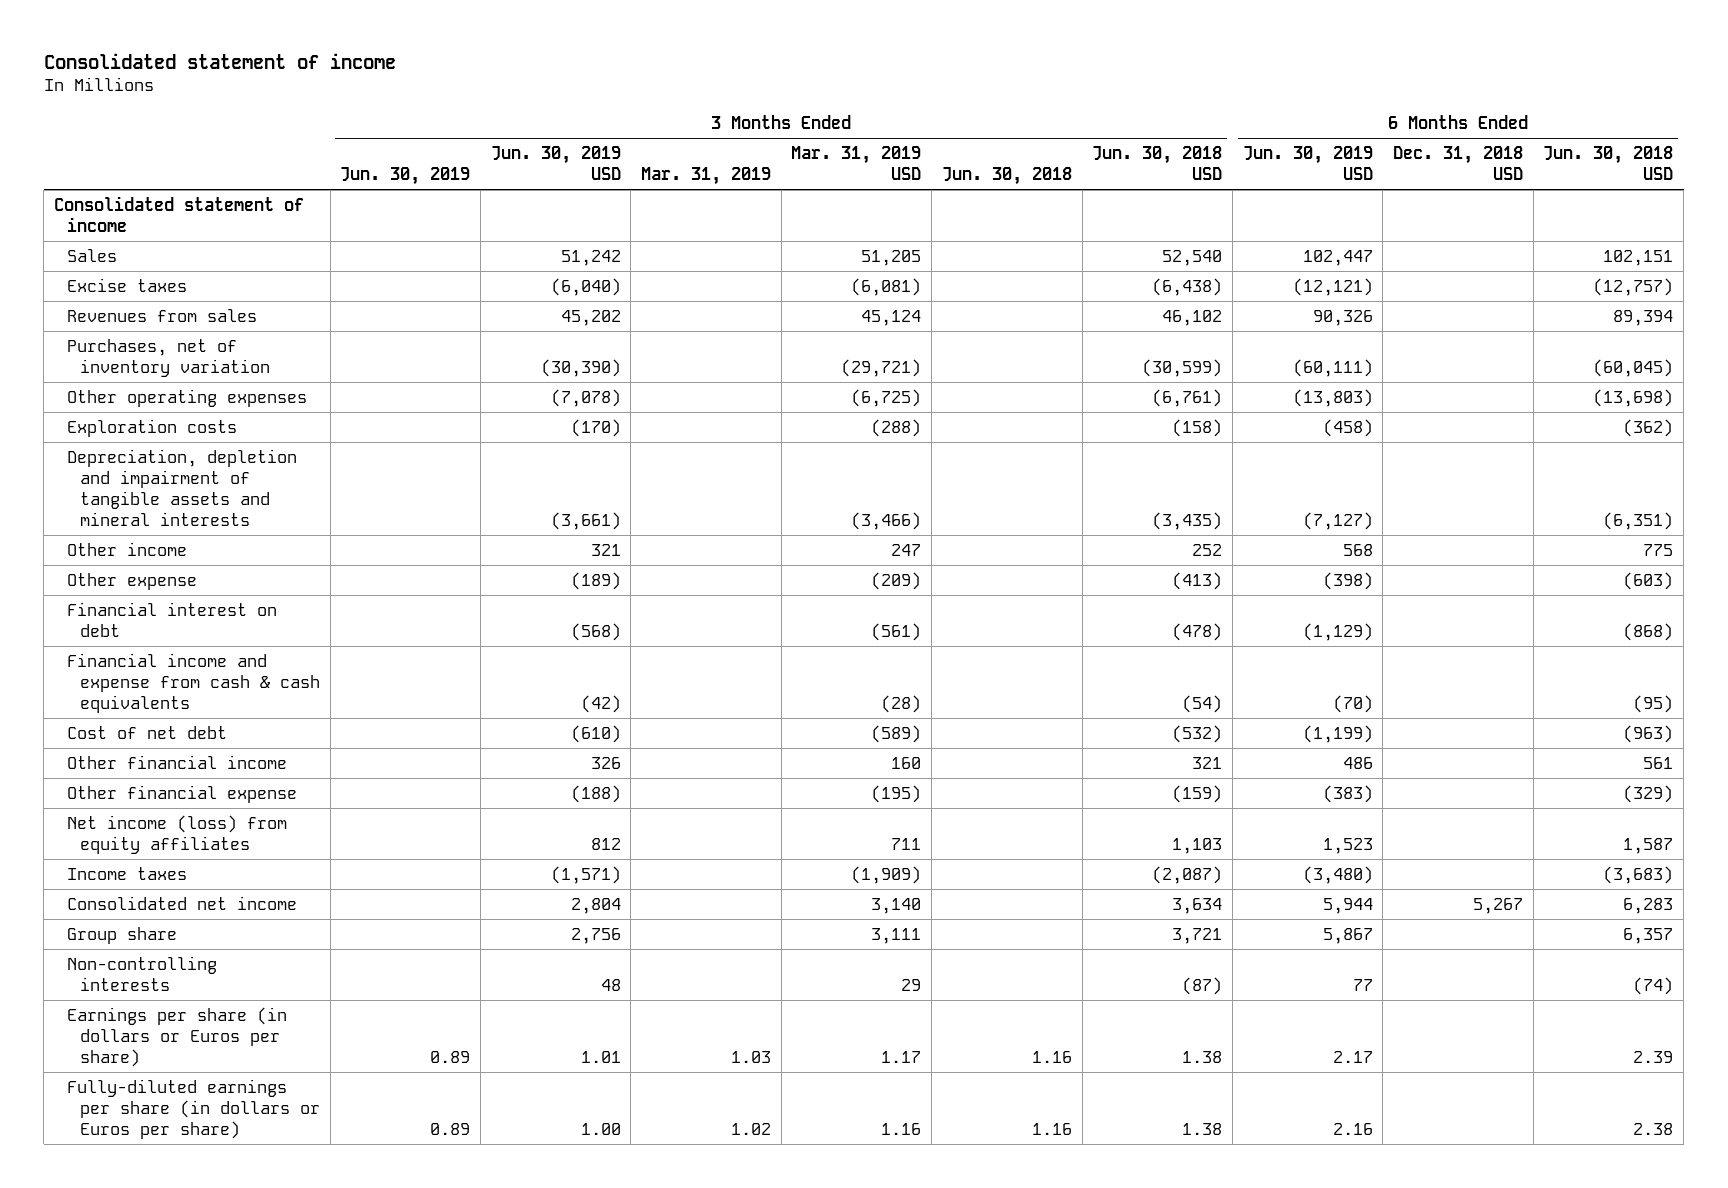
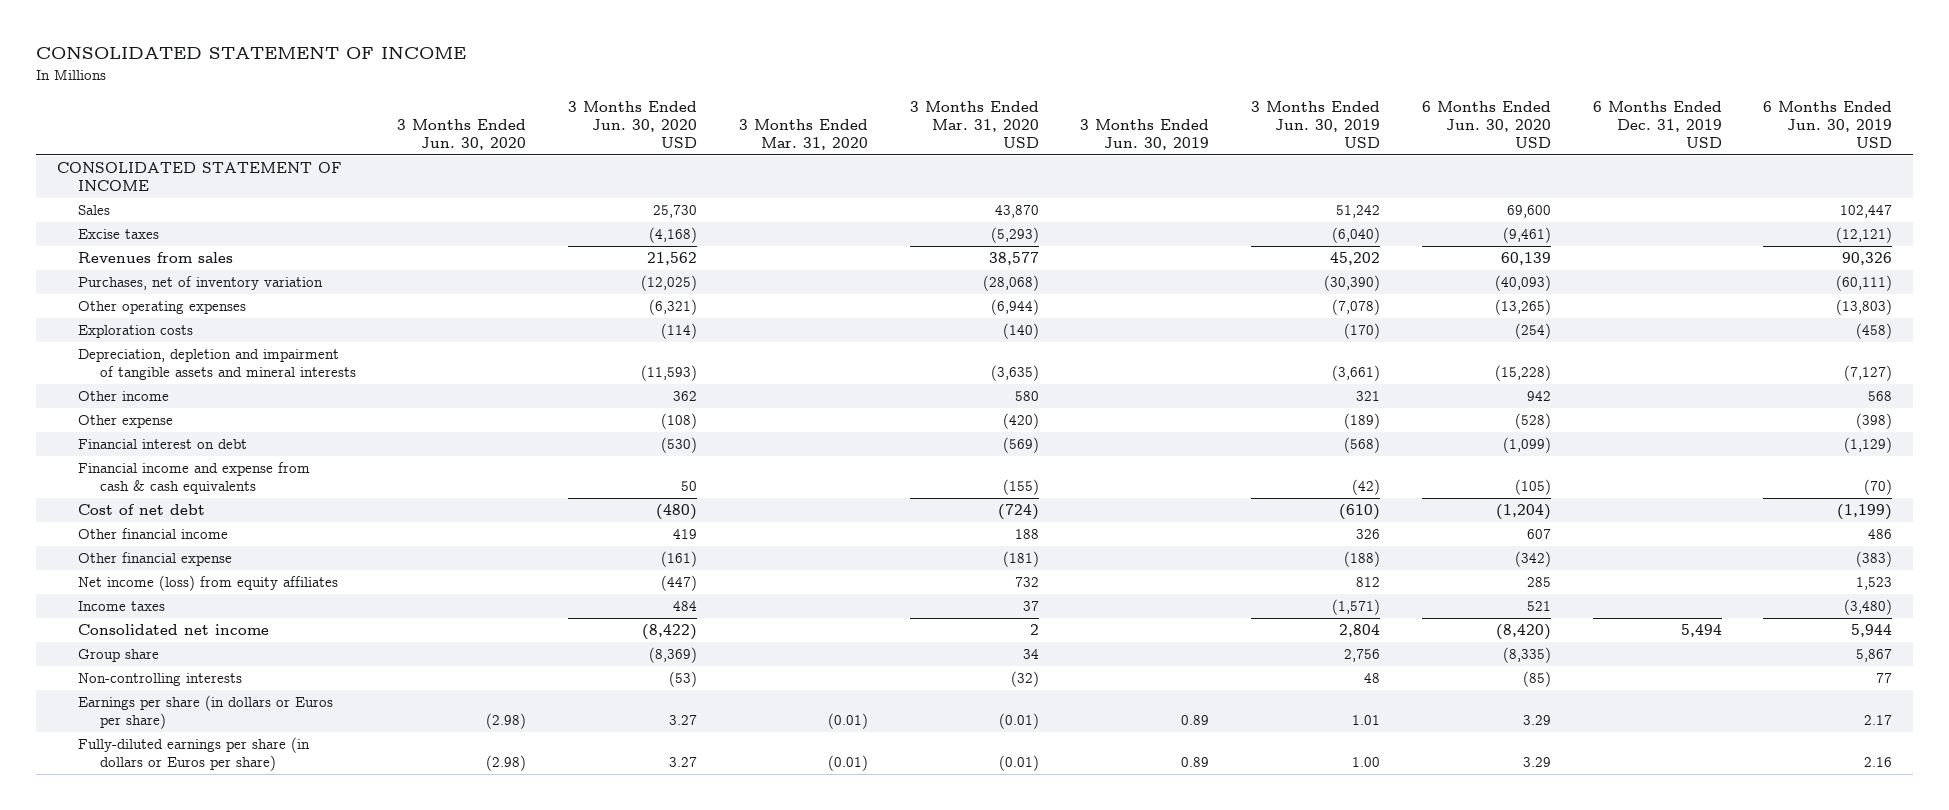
- Consolidated statement of income
+ CONSOLIDATED STATEMENT OF INCOME
- | 3 Months Ended Jun. 30, 2019 | 3 Months Ended Jun. 30, 2019 USD | 3 Months Ended Mar. 31, 2019 | 3 Months Ended Mar. 31, 2019 USD | 3 Months Ended Jun. 30, 2018 | 3 Months Ended Jun. 30, 2018 USD | 6 Months Ended Jun. 30, 2019 USD | 6 Months Ended Dec. 31, 2018 USD | 6 Months Ended Jun. 30, 2018 USD
+ | 3 Months Ended Jun. 30, 2020 | 3 Months Ended Jun. 30, 2020 USD | 3 Months Ended Mar. 31, 2020 | 3 Months Ended Mar. 31, 2020 USD | 3 Months Ended Jun. 30, 2019 | 3 Months Ended Jun. 30, 2019 USD | 6 Months Ended Jun. 30, 2020 USD | 6 Months Ended Dec. 31, 2019 USD | 6 Months Ended Jun. 30, 2019 USD
- Consolidated statement of income
+ CONSOLIDATED STATEMENT OF INCOME

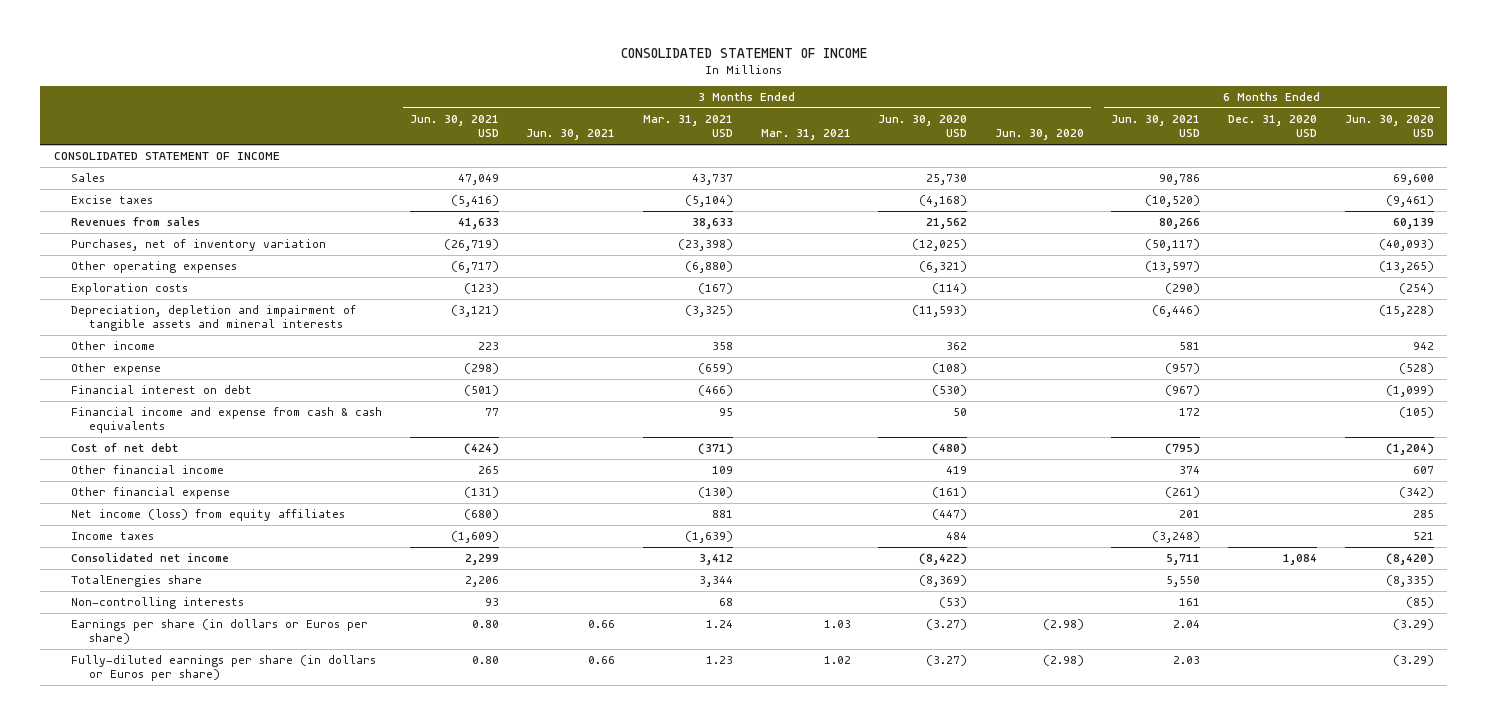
- | 3 Months Ended Jun. 30, 2020 | 3 Months Ended Jun. 30, 2020 USD | 3 Months Ended Mar. 31, 2020 | 3 Months Ended Mar. 31, 2020 USD | 3 Months Ended Jun. 30, 2019 | 3 Months Ended Jun. 30, 2019 USD | 6 Months Ended Jun. 30, 2020 USD | 6 Months Ended Dec. 31, 2019 USD | 6 Months Ended Jun. 30, 2019 USD
+ | 3 Months Ended Jun. 30, 2021 USD | 3 Months Ended Jun. 30, 2021 | 3 Months Ended Mar. 31, 2021 USD | 3 Months Ended Mar. 31, 2021 | 3 Months Ended Jun. 30, 2020 USD | 3 Months Ended Jun. 30, 2020 | 6 Months Ended Jun. 30, 2021 USD | 6 Months Ended Dec. 31, 2020 USD | 6 Months Ended Jun. 30, 2020 USD
- Group share | | (8,369) | | 34 | | 2,756 | (8,335) | | 5,867
+ TotalEnergies share | 2,206 | | 3,344 | | (8,369) | | 5,550 | | (8,335)
- Earnings per share (in dollars or Euros per share) | (2.98) | 3.27 | (0.01) | (0.01) | 0.89 | 1.01 | 3.29 | | 2.17
- Fully-diluted earnings per share (in dollars or Euros per share) | (2.98) | 3.27 | (0.01) | (0.01) | 0.89 | 1.00 | 3.29 | | 2.16
+ Earnings per share (in dollars or Euros per share) | 0.80 | 0.66 | 1.24 | 1.03 | (3.27) | (2.98) | 2.04 | | (3.29)
+ Fully-diluted earnings per share (in dollars or Euros per share) | 0.80 | 0.66 | 1.23 | 1.02 | (3.27) | (2.98) | 2.03 | | (3.29)

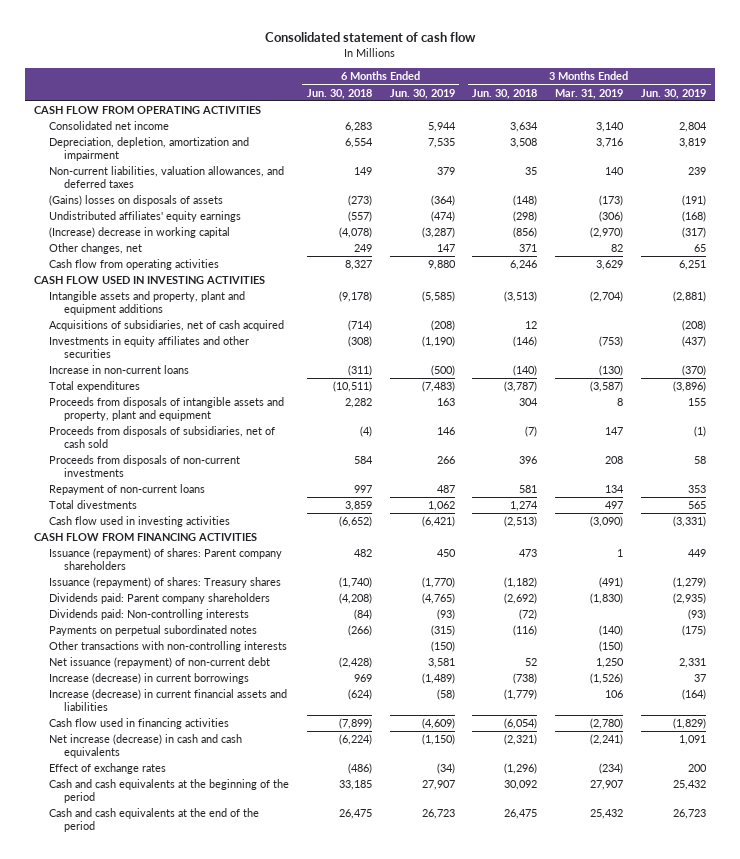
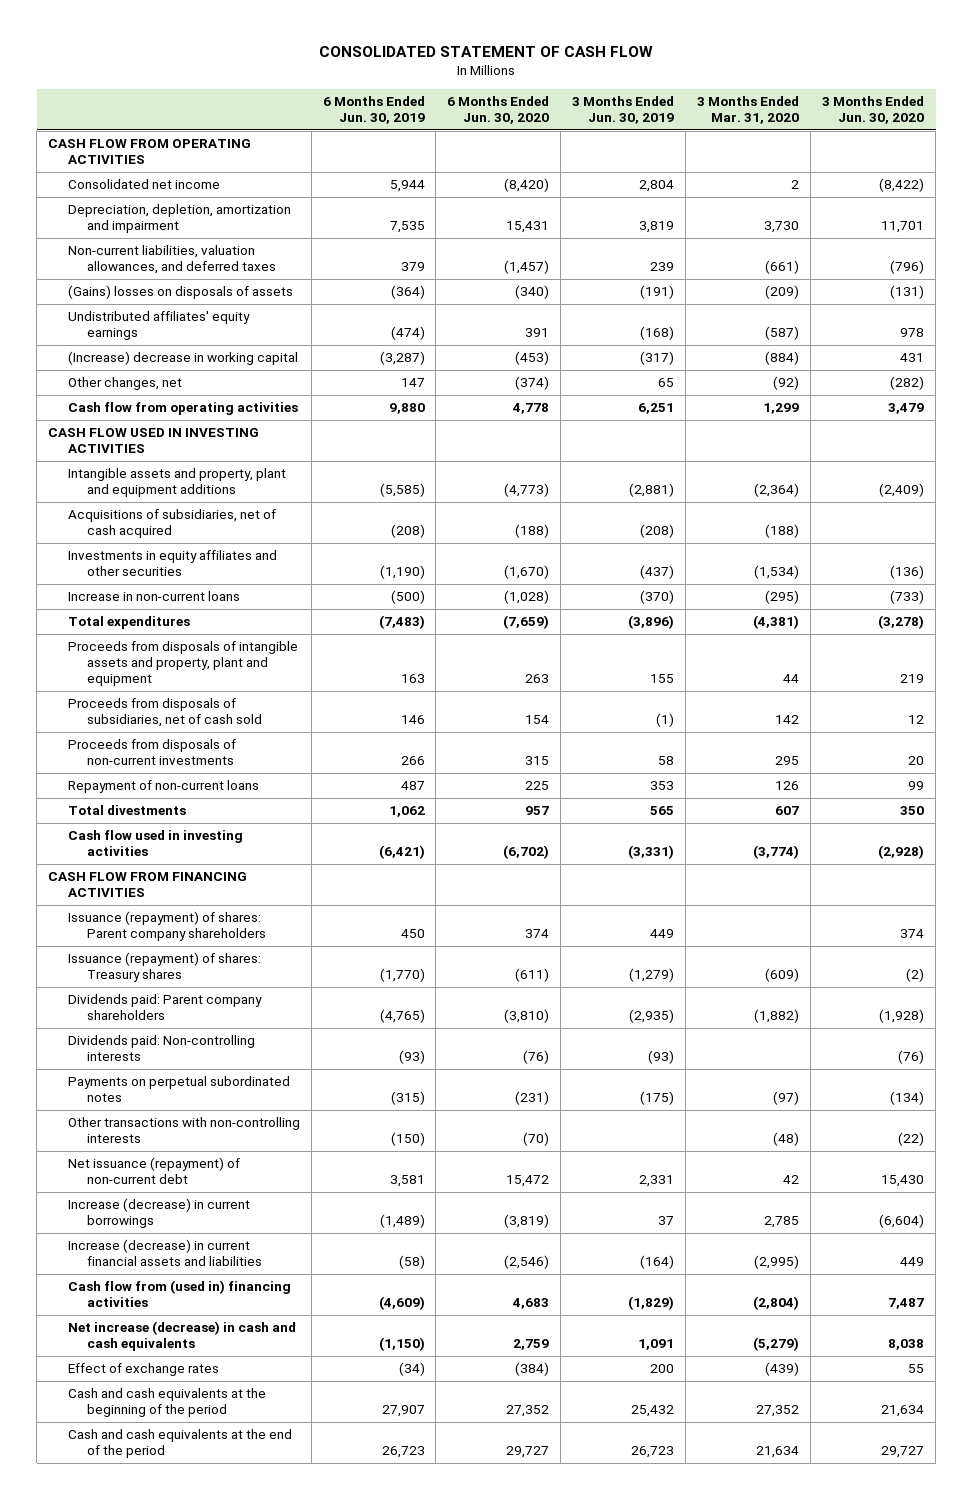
- Consolidated statement of cash flow
+ CONSOLIDATED STATEMENT OF CASH FLOW
- | 6 Months Ended Jun. 30, 2018 | 6 Months Ended Jun. 30, 2019 | 3 Months Ended Jun. 30, 2018 | 3 Months Ended Mar. 31, 2019 | 3 Months Ended Jun. 30, 2019
+ | 6 Months Ended Jun. 30, 2019 | 6 Months Ended Jun. 30, 2020 | 3 Months Ended Jun. 30, 2019 | 3 Months Ended Mar. 31, 2020 | 3 Months Ended Jun. 30, 2020
- Cash flow used in financing activities | (7,899) | (4,609) | (6,054) | (2,780) | (1,829)
+ Cash flow from (used in) financing activities | (4,609) | 4,683 | (1,829) | (2,804) | 7,487

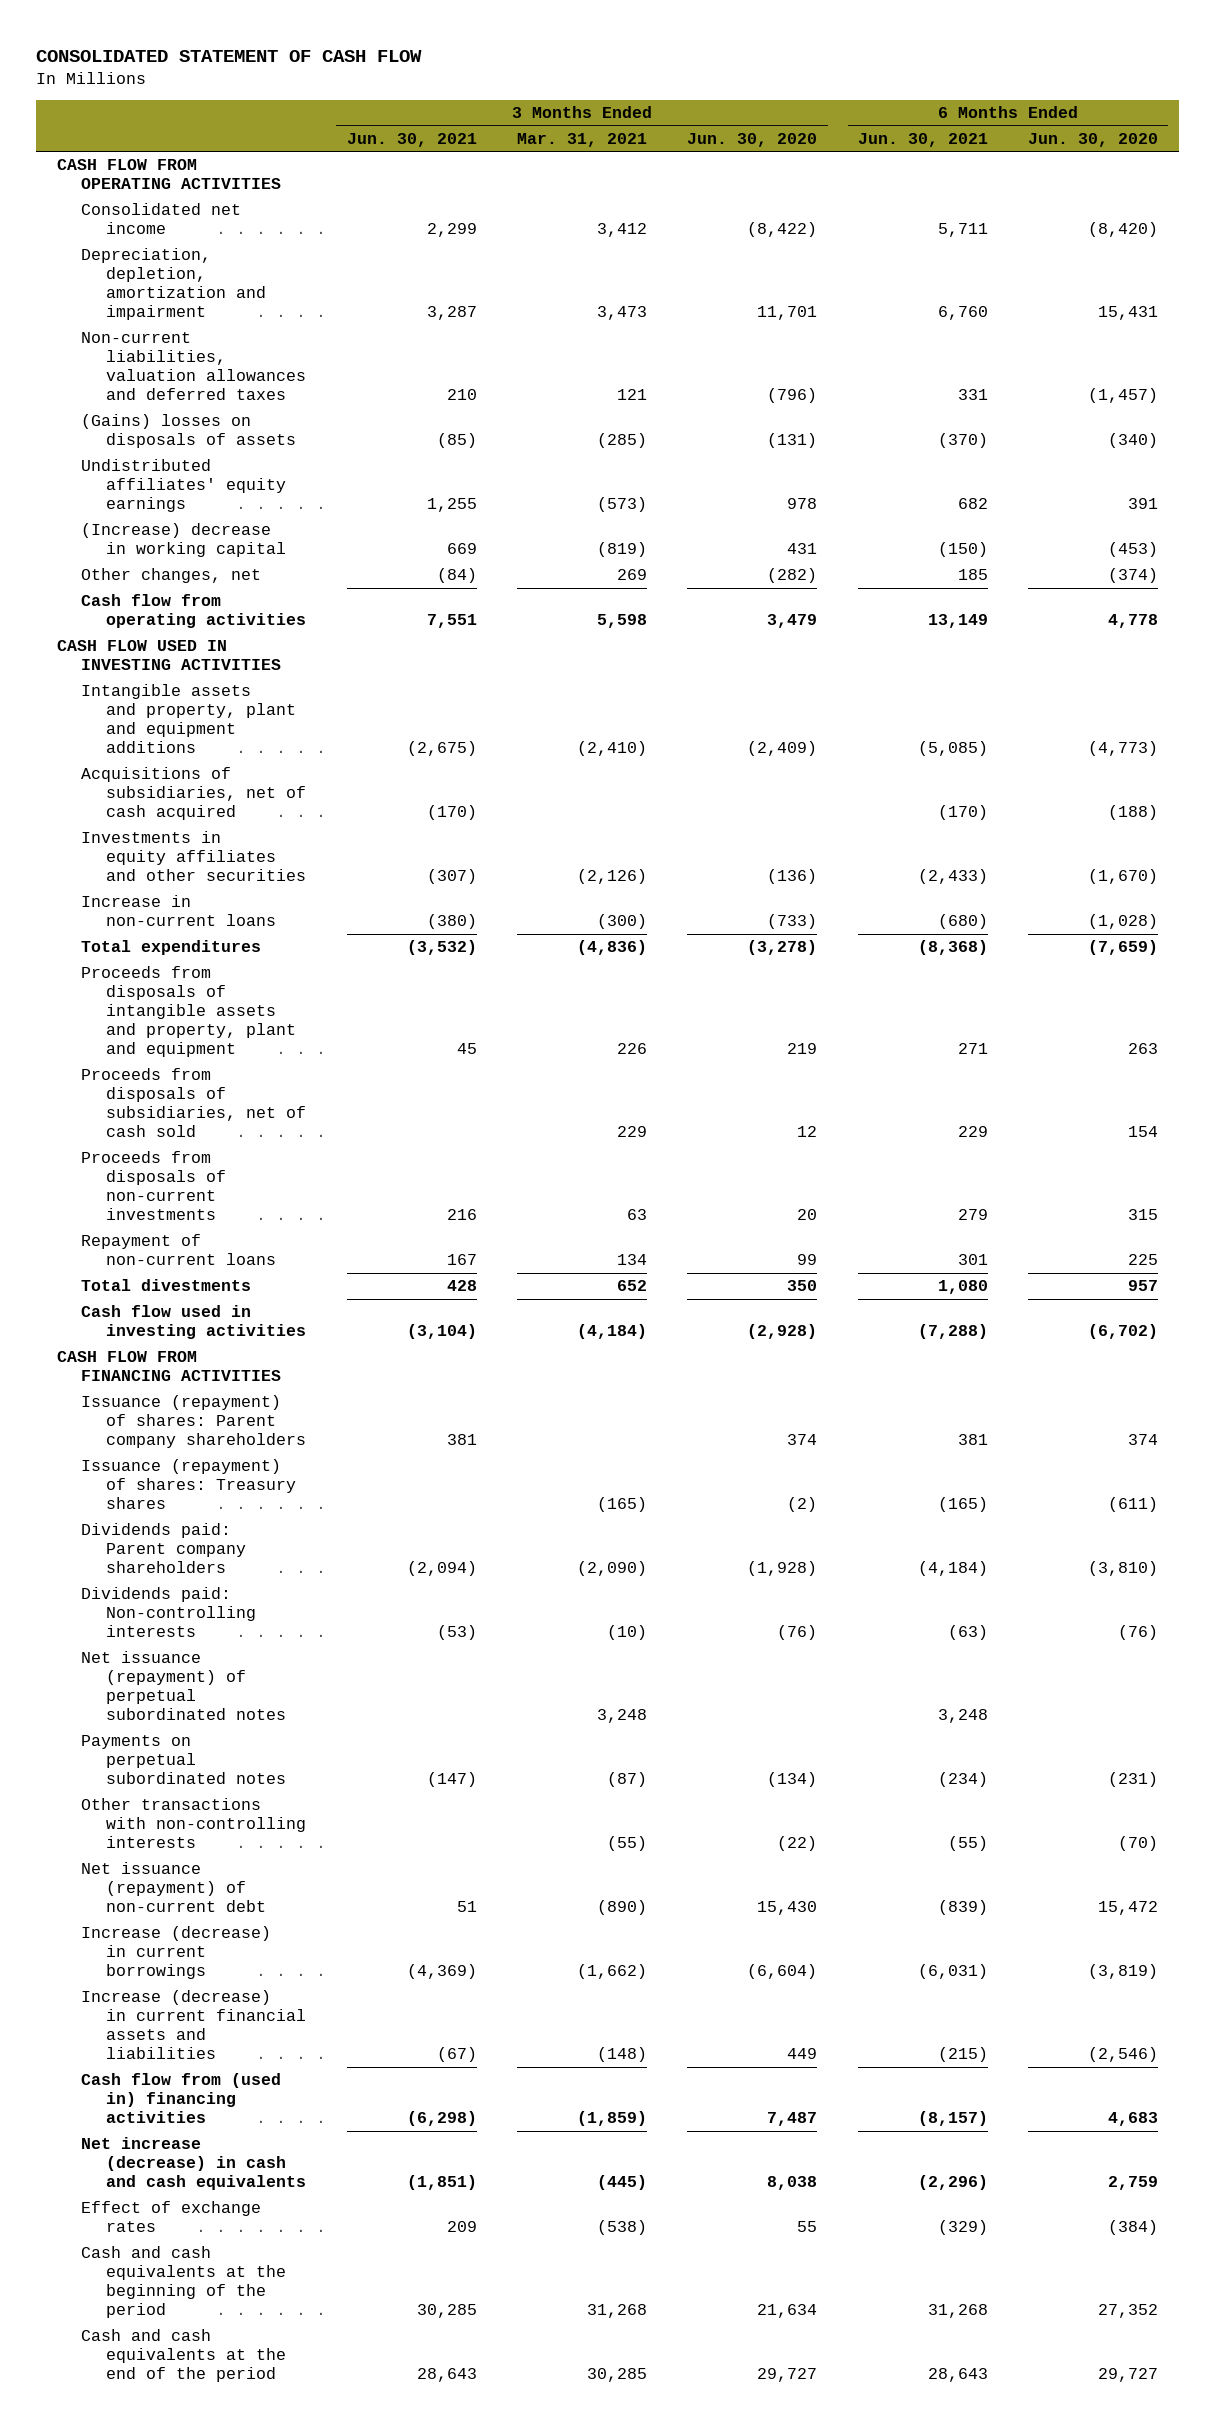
- | 6 Months Ended Jun. 30, 2019 | 6 Months Ended Jun. 30, 2020 | 3 Months Ended Jun. 30, 2019 | 3 Months Ended Mar. 31, 2020 | 3 Months Ended Jun. 30, 2020
+ | 3 Months Ended Jun. 30, 2021 | 3 Months Ended Mar. 31, 2021 | 3 Months Ended Jun. 30, 2020 | 6 Months Ended Jun. 30, 2021 | 6 Months Ended Jun. 30, 2020
- Non-current liabilities, valuation allowances, and deferred taxes | 379 | (1,457) | 239 | (661) | (796)
+ Non-current liabilities, valuation allowances and deferred taxes | 210 | 121 | (796) | 331 | (1,457)
+ Net issuance (repayment) of perpetual subordinated notes | | 3,248 | | 3,248 |

